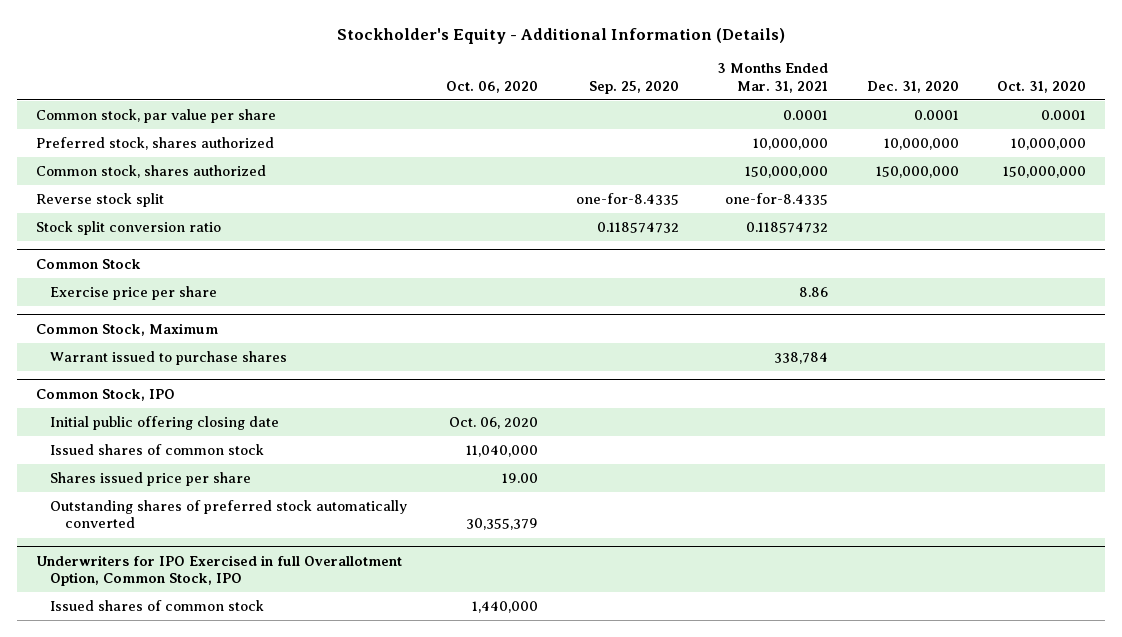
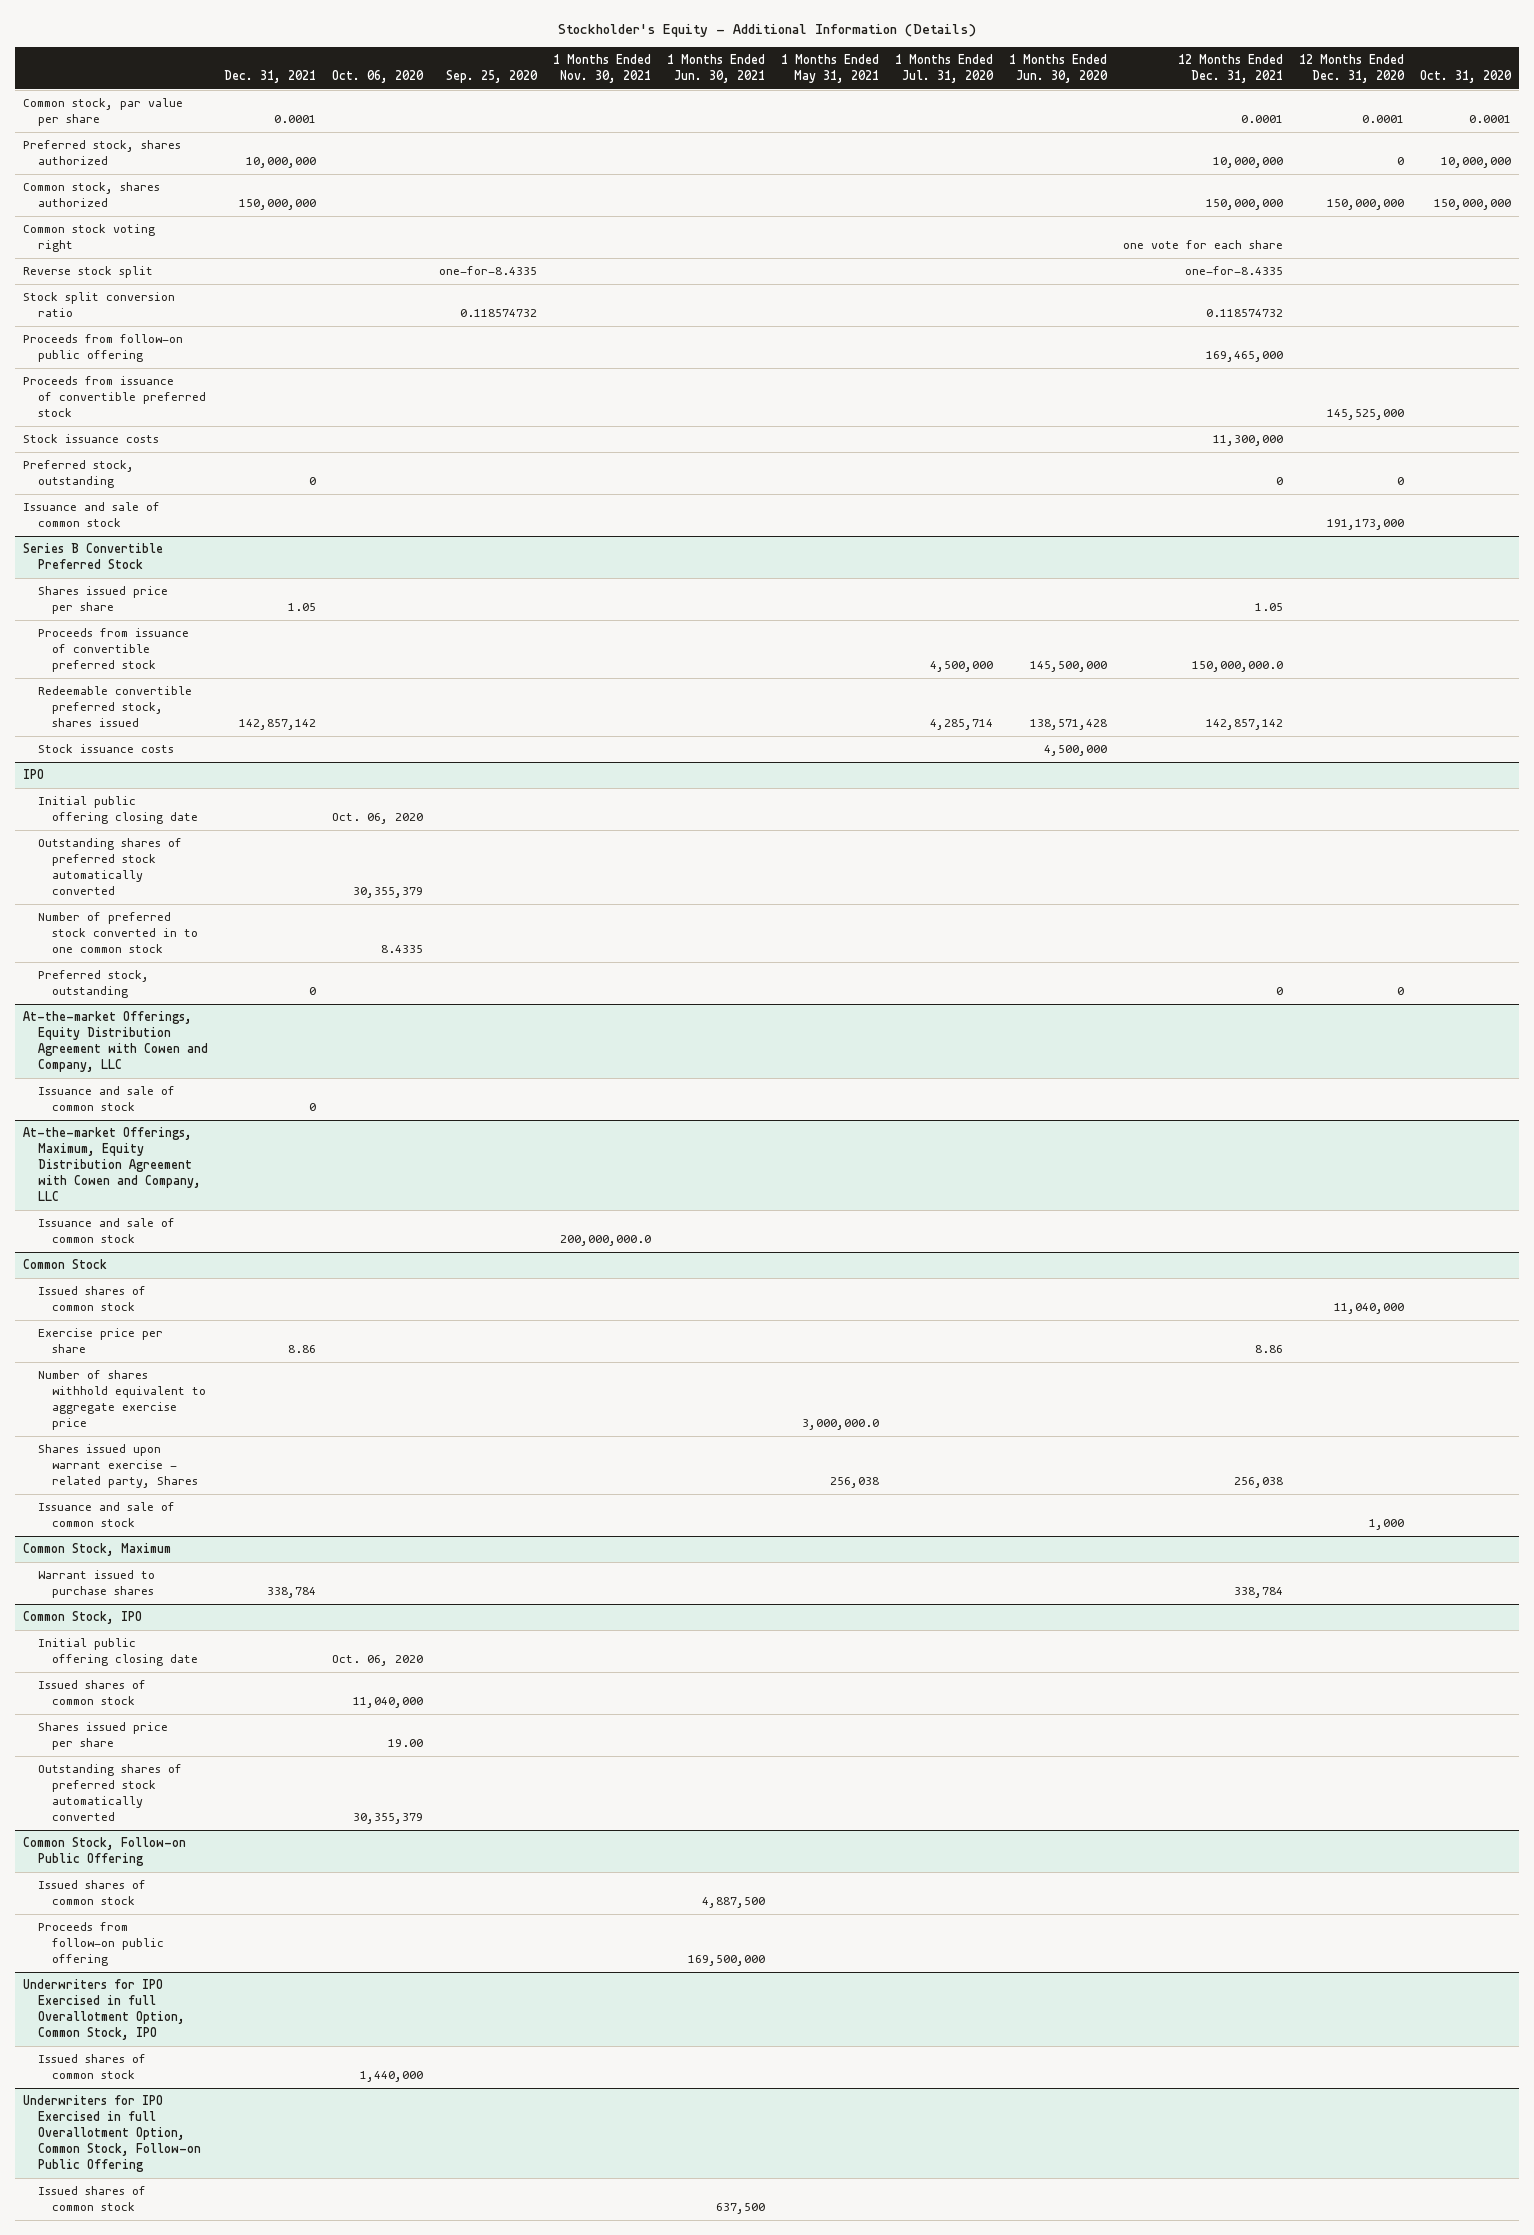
- | Oct. 06, 2020 | Sep. 25, 2020 | 3 Months Ended Mar. 31, 2021 | Dec. 31, 2020 | Oct. 31, 2020
+ | Dec. 31, 2021 | Oct. 06, 2020 | Sep. 25, 2020 | 1 Months Ended Nov. 30, 2021 | 1 Months Ended Jun. 30, 2021 | 1 Months Ended May 31, 2021 | 1 Months Ended Jul. 31, 2020 | 1 Months Ended Jun. 30, 2020 | 12 Months Ended Dec. 31, 2021 | 12 Months Ended Dec. 31, 2020 | Oct. 31, 2020
+ Common stock voting right | | | | | | | | | one vote for each share | |
+ Proceeds from follow-on public offering | | | | | | | | | 169,465,000 | |
+ Proceeds from issuance of convertible preferred stock | | | | | | | | | | 145,525,000 |
+ Stock issuance costs | | | | | | | | | 11,300,000 | |
+ Preferred stock, outstanding | 0 | | | | | | | | 0 | 0 |
+ Issuance and sale of common stock | | | | | | | | | | 191,173,000 |
+ Series B Convertible Preferred Stock
+ Shares issued price per share | 1.05 | | | | | | | | 1.05 | |
+ Proceeds from issuance of convertible preferred stock | | | | | | | 4,500,000 | 145,500,000 | 150,000,000.0 | |
+ Redeemable convertible preferred stock, shares issued | 142,857,142 | | | | | | 4,285,714 | 138,571,428 | 142,857,142 | |
+ Stock issuance costs | | | | | | | | 4,500,000 | | |
+ IPO
+ Initial public offering closing date | | Oct. 06, 2020 | | | | | | | | |
+ Outstanding shares of preferred stock automatically converted | | 30,355,379 | | | | | | | | |
+ Number of preferred stock converted in to one common stock | | 8.4335 | | | | | | | | |
+ Preferred stock, outstanding | 0 | | | | | | | | 0 | 0 |
+ At-the-market Offerings, Equity Distribution Agreement with Cowen and Company, LLC
+ Issuance and sale of common stock | 0 | | | | | | | | | |
+ At-the-market Offerings, Maximum, Equity Distribution Agreement with Cowen and Company, LLC
+ Issuance and sale of common stock | | | | 200,000,000.0 | | | | | | |
@ Common Stock
+ Issued shares of common stock | | | | | | | | | | 11,040,000 |
+ Number of shares withhold equivalent to aggregate exercise price | | | | | | 3,000,000.0 | | | | |
+ Shares issued upon warrant exercise - related party, Shares | | | | | | 256,038 | | | 256,038 | |
+ Issuance and sale of common stock | | | | | | | | | | 1,000 |
+ Common Stock, Follow-on Public Offering
+ Issued shares of common stock | | | | | 4,887,500 | | | | | |
+ Proceeds from follow-on public offering | | | | | 169,500,000 | | | | | |
+ Underwriters for IPO Exercised in full Overallotment Option, Common Stock, Follow-on Public Offering
+ Issued shares of common stock | | | | | 637,500 | | | | | |

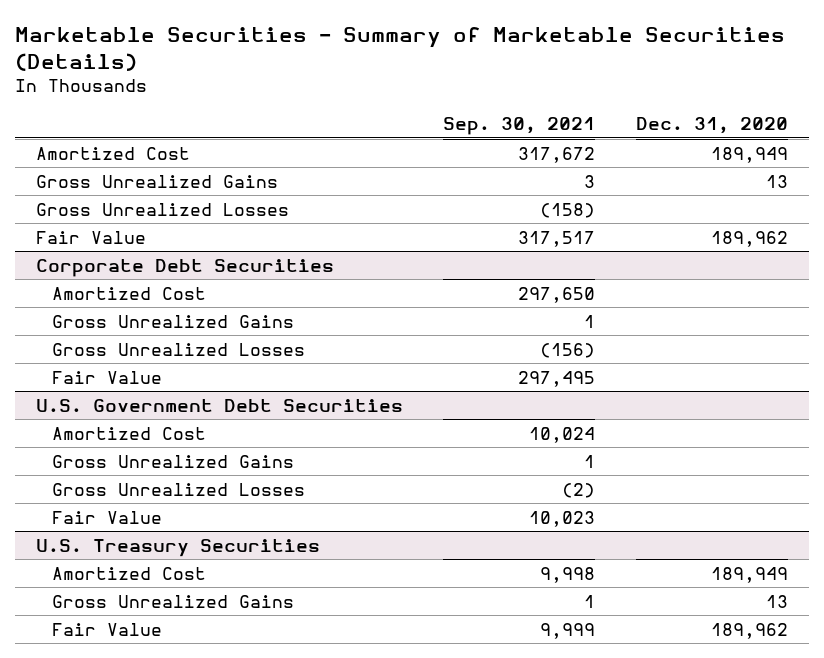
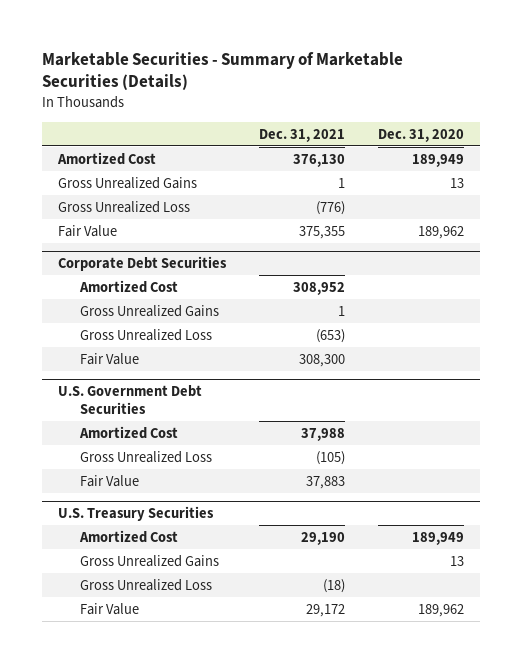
- | Sep. 30, 2021 | Dec. 31, 2020
+ | Dec. 31, 2021 | Dec. 31, 2020
- Gross Unrealized Losses | (158) |
+ Gross Unrealized Loss | (776) |
@ Corporate Debt Securities
- Gross Unrealized Losses | (156) |
+ Gross Unrealized Loss | (653) |
@ U.S. Government Debt Securities
- Gross Unrealized Gains | 1 |
- Gross Unrealized Losses | (2) |
+ Gross Unrealized Loss | (105) |
@ U.S. Treasury Securities
+ Gross Unrealized Loss | (18) |

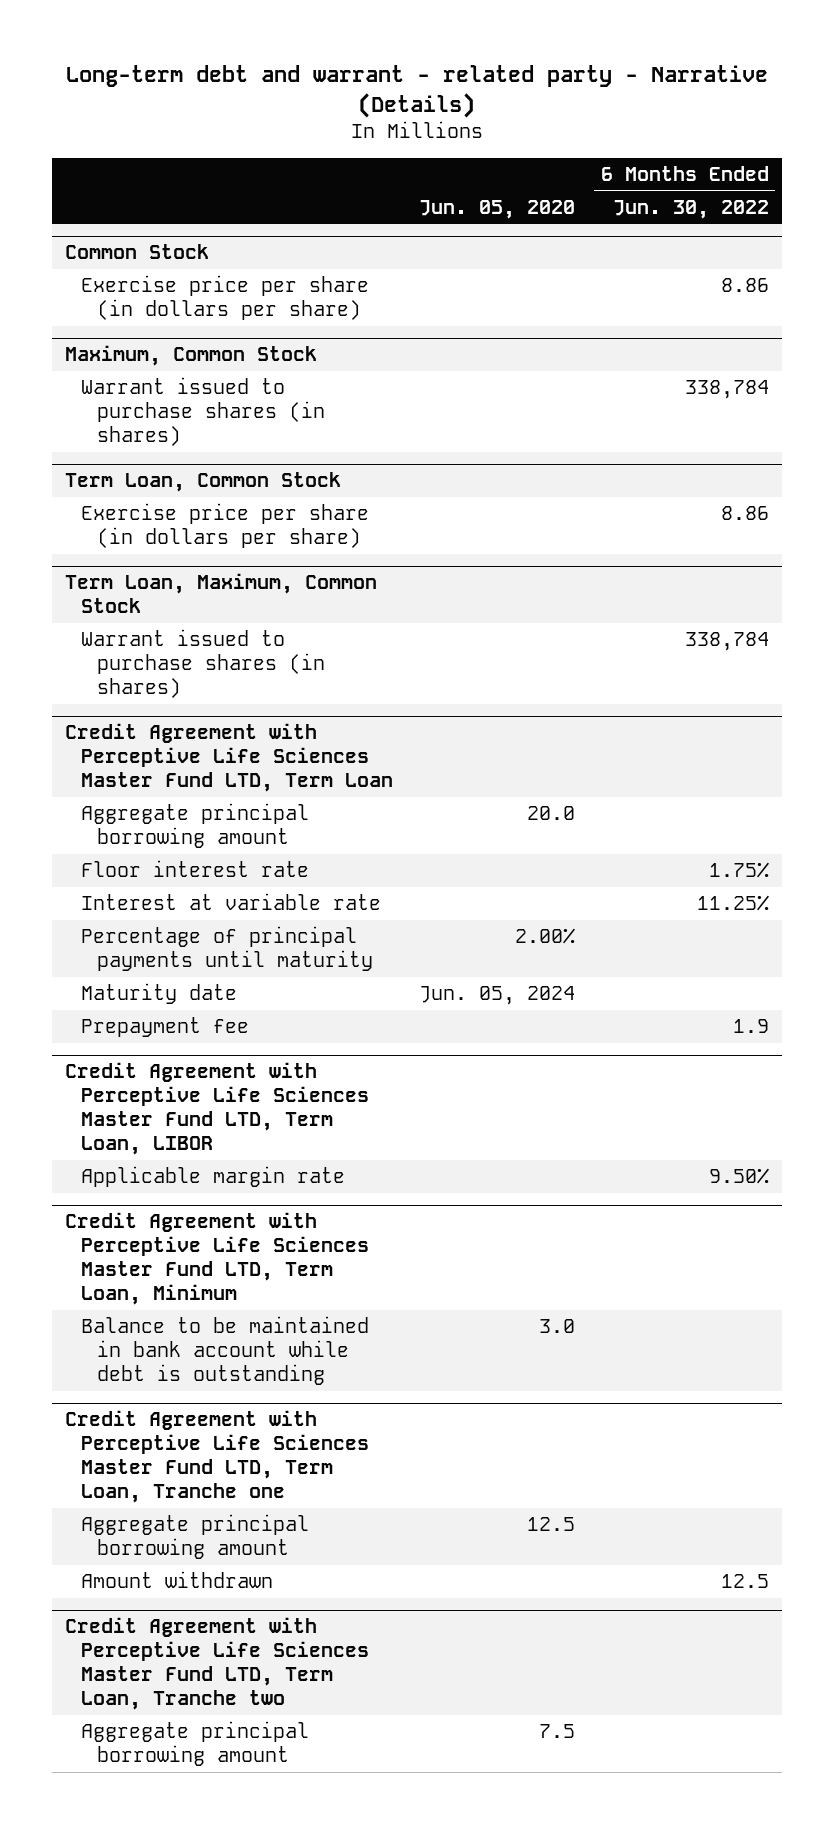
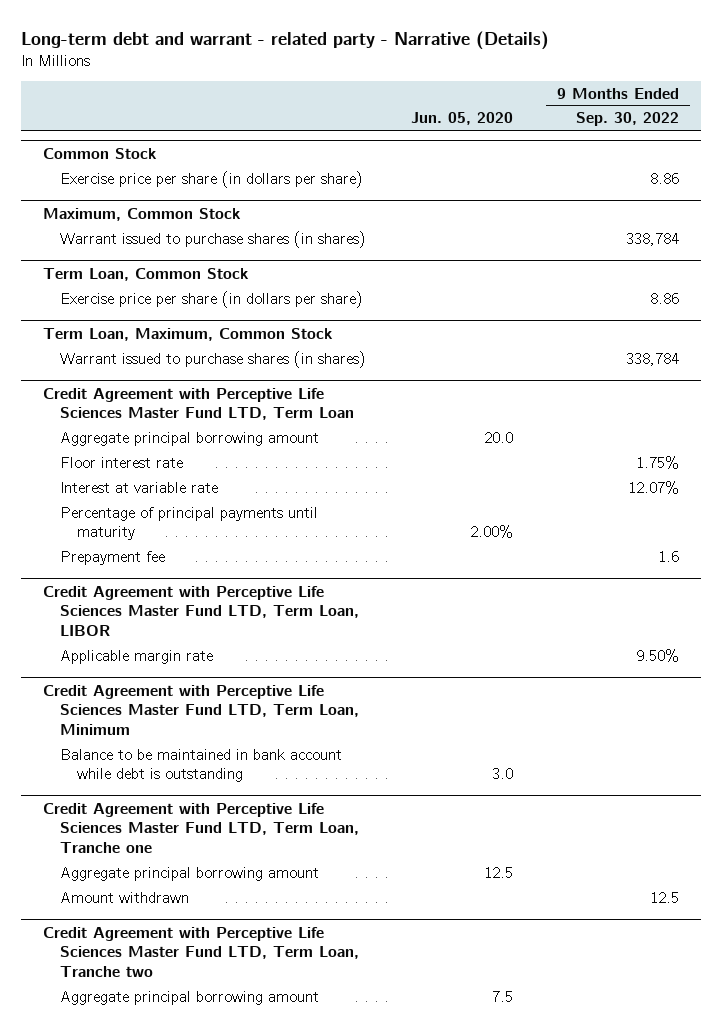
- | Jun. 05, 2020 | 6 Months Ended Jun. 30, 2022
+ | Jun. 05, 2020 | 9 Months Ended Sep. 30, 2022
@ Credit Agreement with Perceptive Life Sciences Master Fund LTD, Term Loan
- Maturity date | Jun. 05, 2024 |

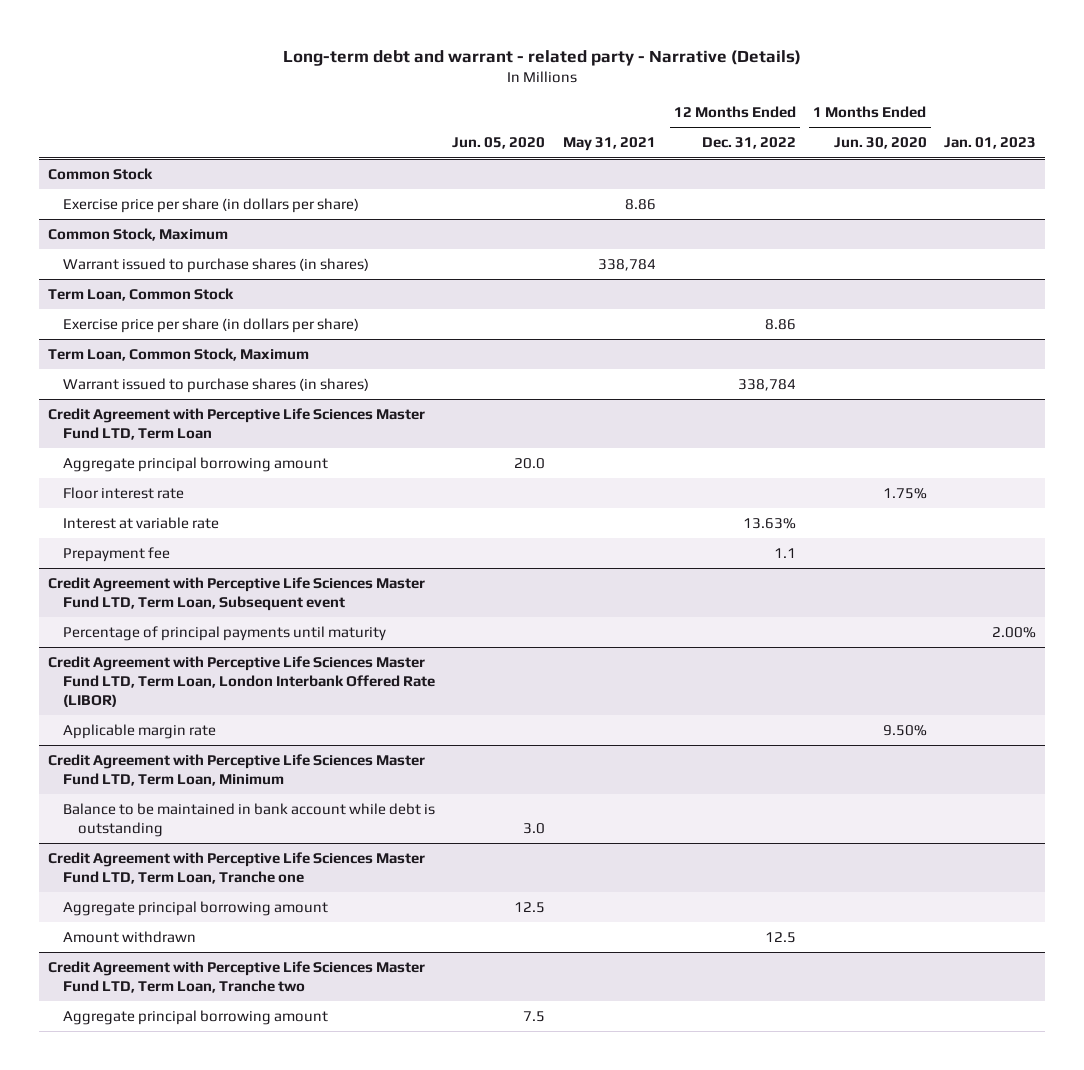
- | Jun. 05, 2020 | 9 Months Ended Sep. 30, 2022
+ | Jun. 05, 2020 | May 31, 2021 | 12 Months Ended Dec. 31, 2022 | 1 Months Ended Jun. 30, 2020 | Jan. 01, 2023
- Maximum, Common Stock
+ Common Stock, Maximum
- Term Loan, Maximum, Common Stock
+ Term Loan, Common Stock, Maximum
@ Credit Agreement with Perceptive Life Sciences Master Fund LTD, Term Loan
- Percentage of principal payments until maturity | 2.00% |
- Credit Agreement with Perceptive Life Sciences Master Fund LTD, Term Loan, LIBOR
- Applicable margin rate | | 9.50%
+ Credit Agreement with Perceptive Life Sciences Master Fund LTD, Term Loan, Subsequent event
+ Percentage of principal payments until maturity | | | | | 2.00%
+ Credit Agreement with Perceptive Life Sciences Master Fund LTD, Term Loan, London Interbank Offered Rate (LIBOR)
+ Applicable margin rate | | | | 9.50% |

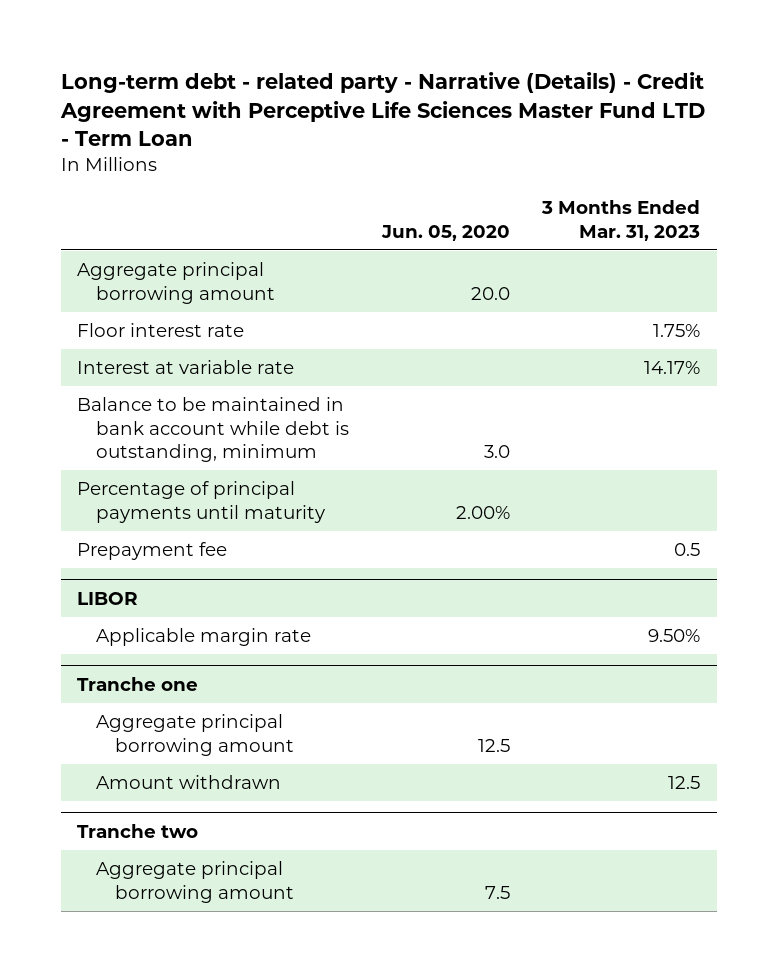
- Long-term debt and warrant - related party - Narrative (Details)
+ Long-term debt - related party - Narrative (Details) - Credit Agreement with Perceptive Life Sciences Master Fund LTD - Term Loan
- | Jun. 05, 2020 | May 31, 2021 | 12 Months Ended Dec. 31, 2022 | 1 Months Ended Jun. 30, 2020 | Jan. 01, 2023
+ | Jun. 05, 2020 | 3 Months Ended Mar. 31, 2023
- Common Stock
- Exercise price per share (in dollars per share) | | 8.86 | | |
- Common Stock, Maximum
- Warrant issued to purchase shares (in shares) | | 338,784 | | |
- Term Loan, Common Stock
- Exercise price per share (in dollars per share) | | | 8.86 | |
- Term Loan, Common Stock, Maximum
- Warrant issued to purchase shares (in shares) | | | 338,784 | |
- Credit Agreement with Perceptive Life Sciences Master Fund LTD, Term Loan
+ Balance to be maintained in bank account while debt is outstanding, minimum | 3.0 |
+ Percentage of principal payments until maturity | 2.00% |
- Credit Agreement with Perceptive Life Sciences Master Fund LTD, Term Loan, Subsequent event
- Percentage of principal payments until maturity | | | | | 2.00%
- Credit Agreement with Perceptive Life Sciences Master Fund LTD, Term Loan, London Interbank Offered Rate (LIBOR)
+ LIBOR
- Credit Agreement with Perceptive Life Sciences Master Fund LTD, Term Loan, Minimum
- Balance to be maintained in bank account while debt is outstanding | 3.0 | | | |
- Credit Agreement with Perceptive Life Sciences Master Fund LTD, Term Loan, Tranche one
+ Tranche one
- Credit Agreement with Perceptive Life Sciences Master Fund LTD, Term Loan, Tranche two
+ Tranche two

